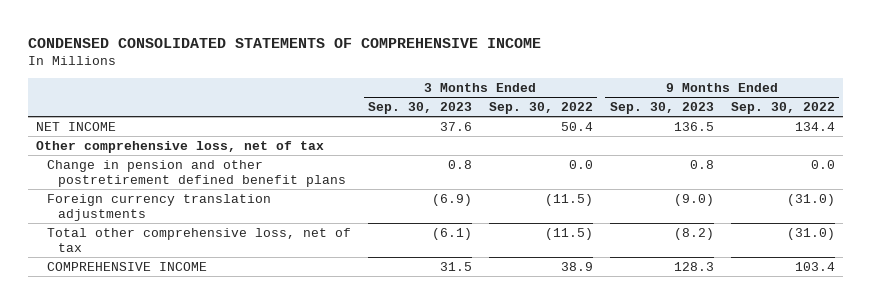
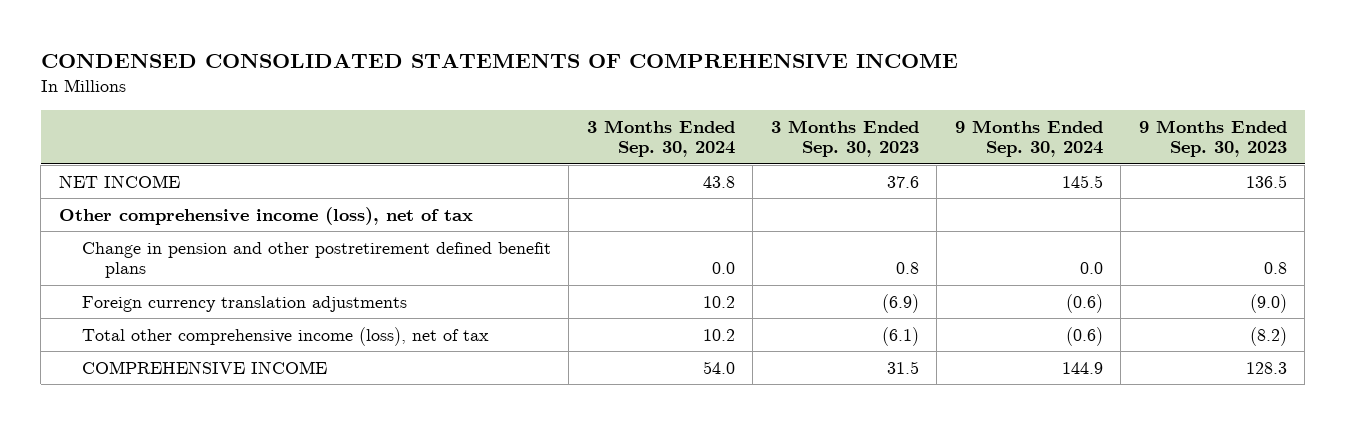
- | 3 Months Ended Sep. 30, 2023 | 3 Months Ended Sep. 30, 2022 | 9 Months Ended Sep. 30, 2023 | 9 Months Ended Sep. 30, 2022
+ | 3 Months Ended Sep. 30, 2024 | 3 Months Ended Sep. 30, 2023 | 9 Months Ended Sep. 30, 2024 | 9 Months Ended Sep. 30, 2023
- Other comprehensive loss, net of tax
+ Other comprehensive income (loss), net of tax
- Total other comprehensive loss, net of tax | (6.1) | (11.5) | (8.2) | (31.0)
+ Total other comprehensive income (loss), net of tax | 10.2 | (6.1) | (0.6) | (8.2)

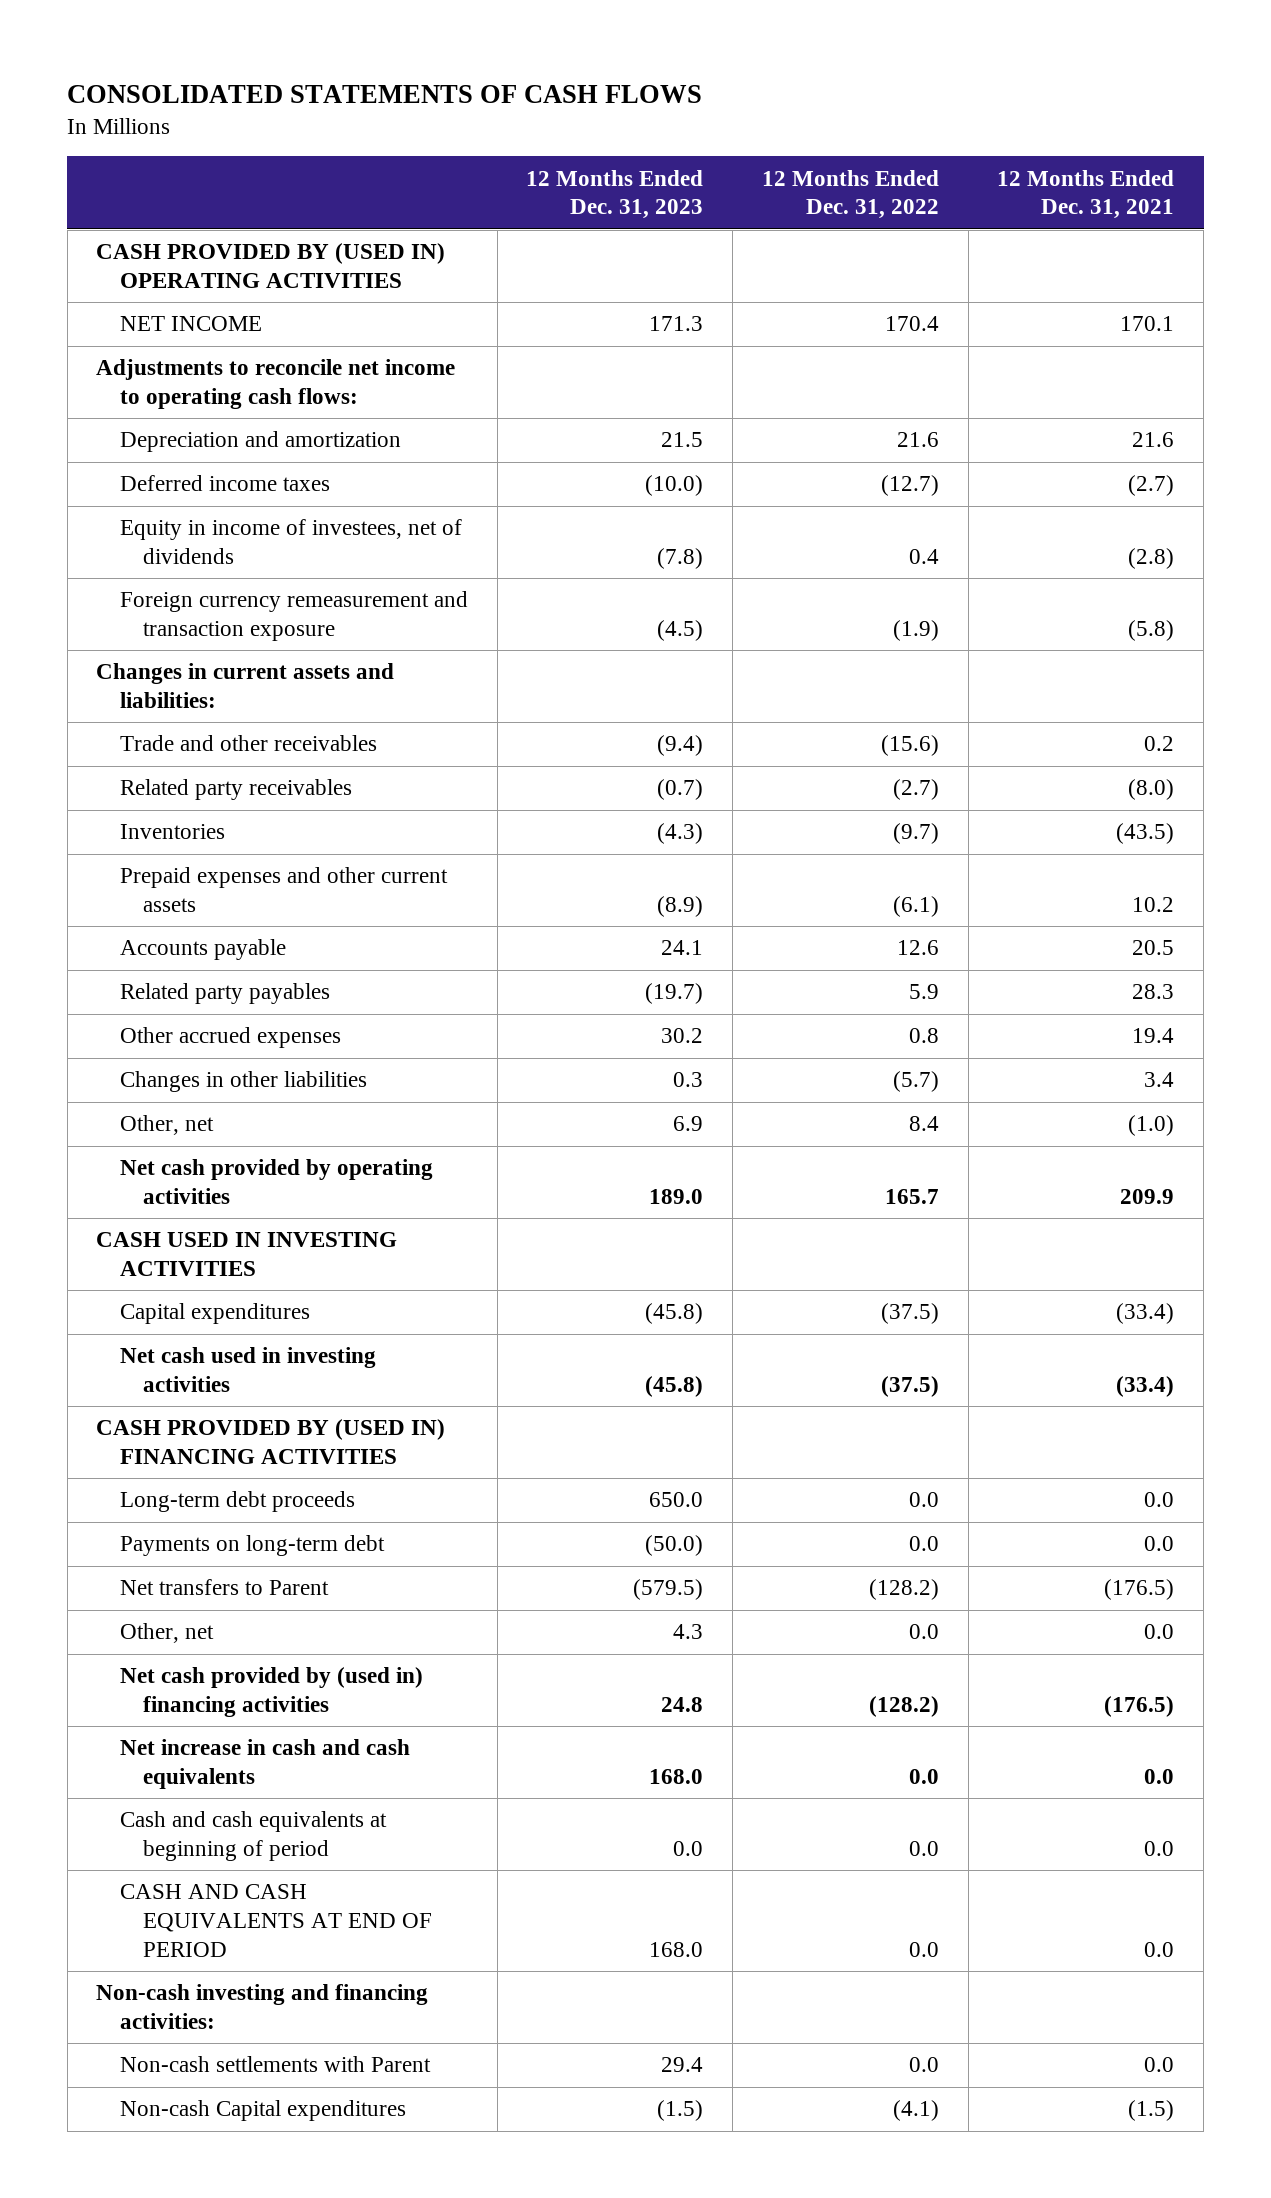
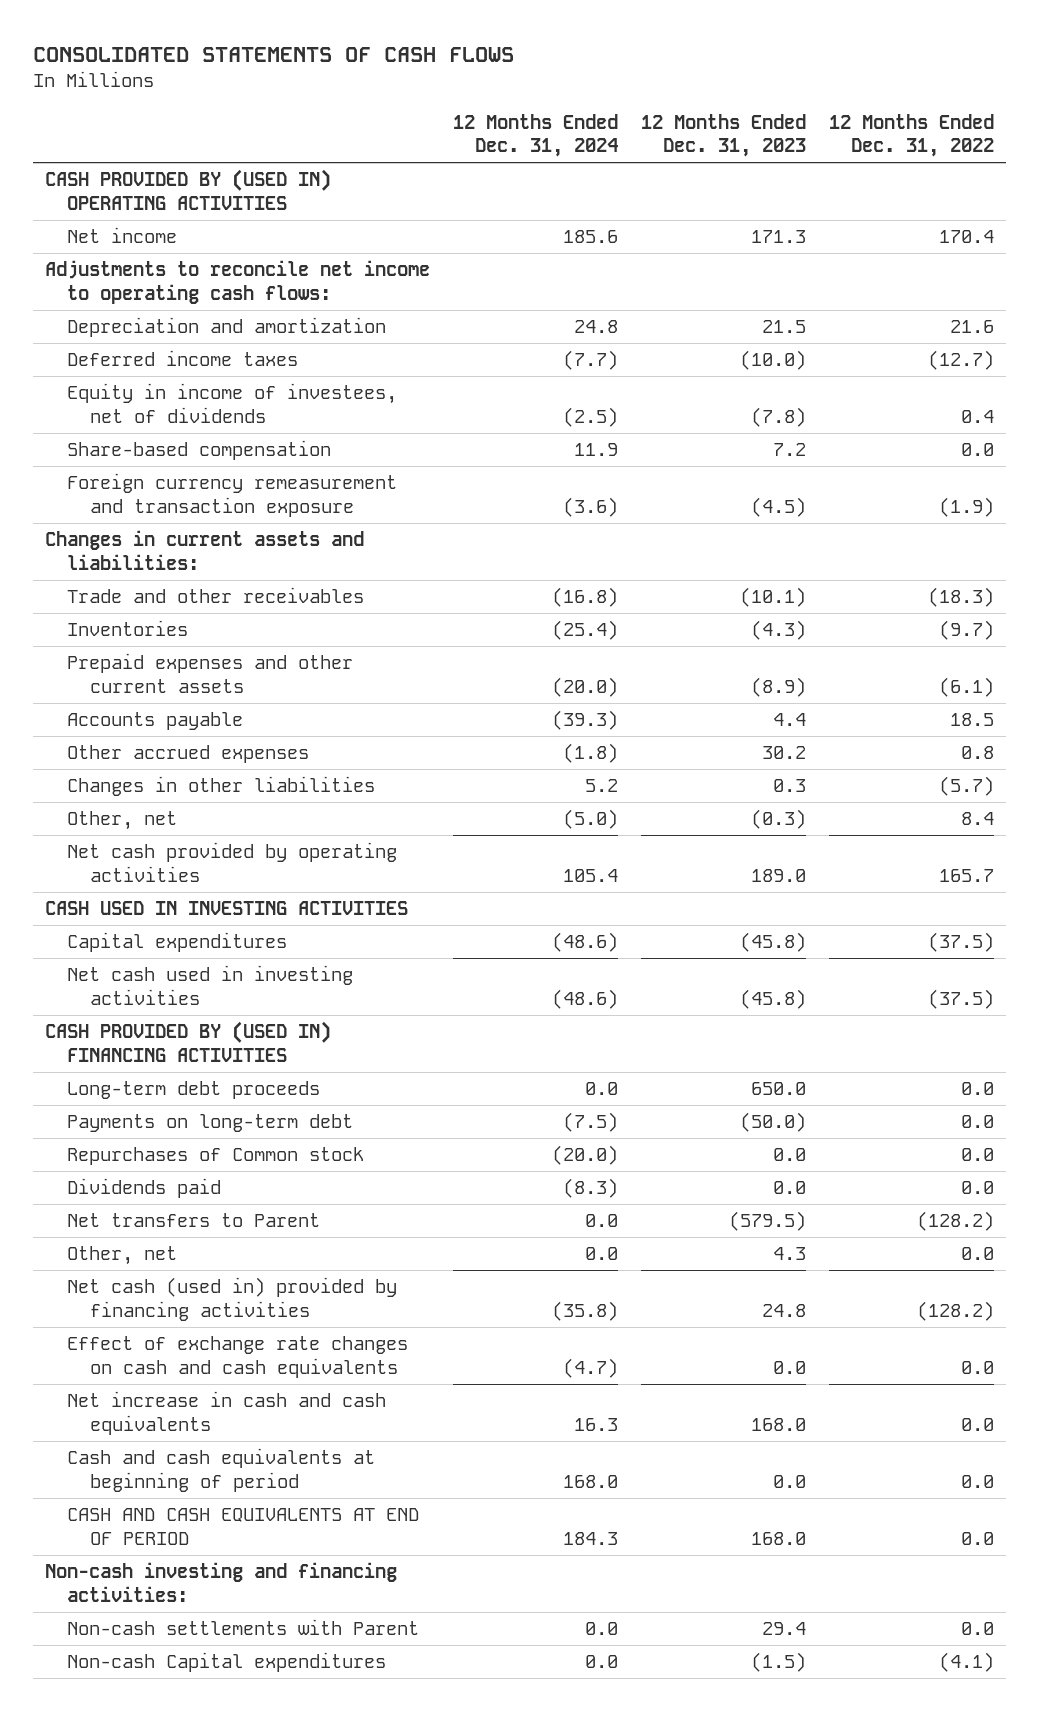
- | 12 Months Ended Dec. 31, 2023 | 12 Months Ended Dec. 31, 2022 | 12 Months Ended Dec. 31, 2021
+ | 12 Months Ended Dec. 31, 2024 | 12 Months Ended Dec. 31, 2023 | 12 Months Ended Dec. 31, 2022
- NET INCOME | 171.3 | 170.4 | 170.1
+ Net income | 185.6 | 171.3 | 170.4
+ Share-based compensation | 11.9 | 7.2 | 0.0
- Trade and other receivables | (9.4) | (15.6) | 0.2
- Related party receivables | (0.7) | (2.7) | (8.0)
+ Trade and other receivables | (16.8) | (10.1) | (18.3)
- Accounts payable | 24.1 | 12.6 | 20.5
- Related party payables | (19.7) | 5.9 | 28.3
+ Accounts payable | (39.3) | 4.4 | 18.5
- Other, net | 6.9 | 8.4 | (1.0)
+ Other, net | (5.0) | (0.3) | 8.4
+ Repurchases of Common stock | (20.0) | 0.0 | 0.0
+ Dividends paid | (8.3) | 0.0 | 0.0
- Net cash provided by (used in) financing activities | 24.8 | (128.2) | (176.5)
+ Net cash (used in) provided by financing activities | (35.8) | 24.8 | (128.2)
+ Effect of exchange rate changes on cash and cash equivalents | (4.7) | 0.0 | 0.0

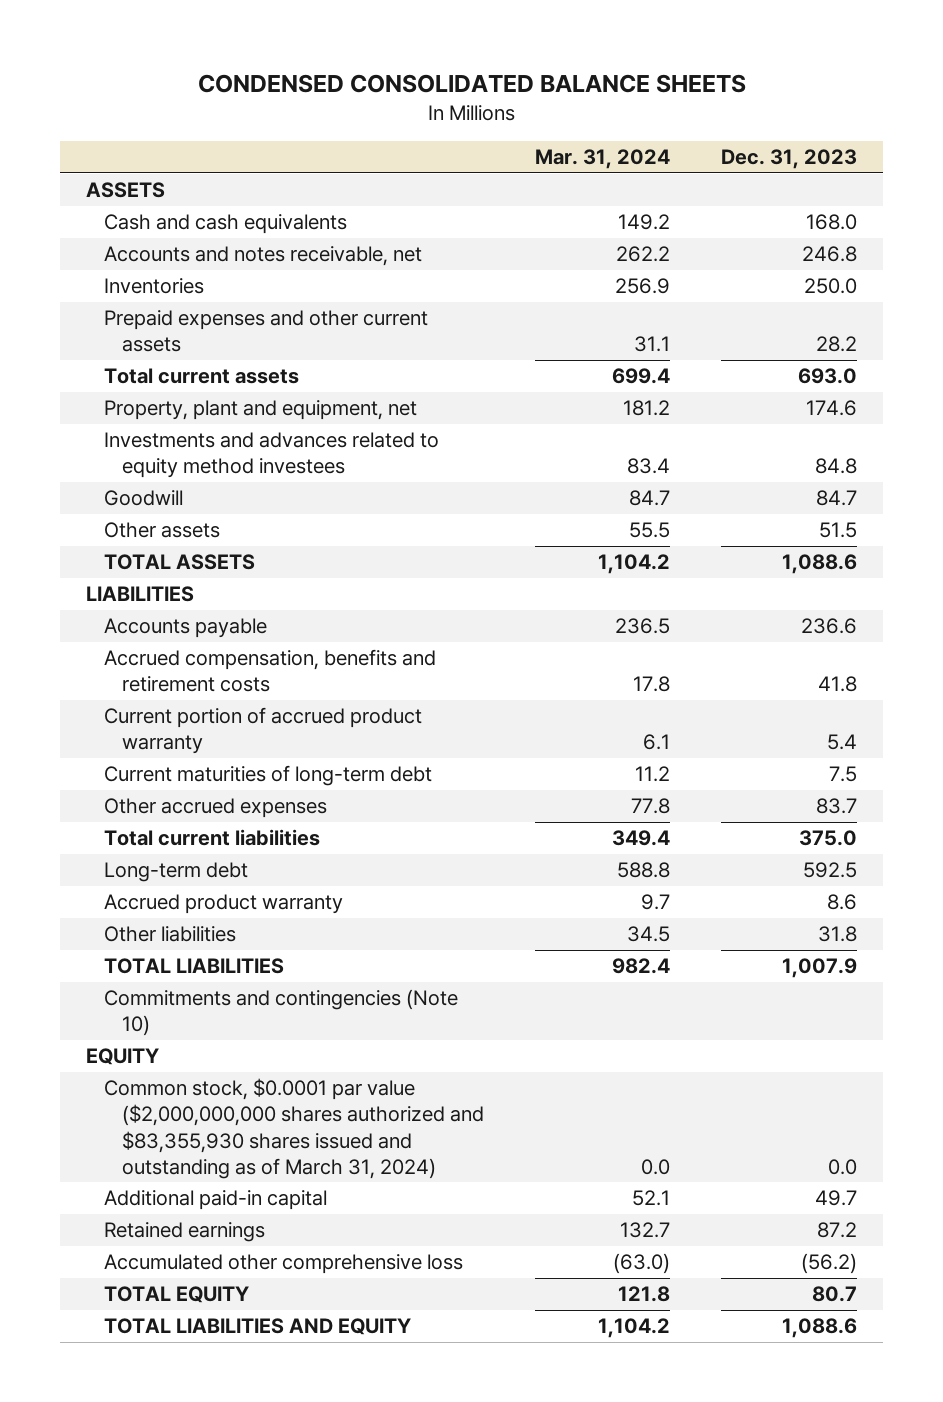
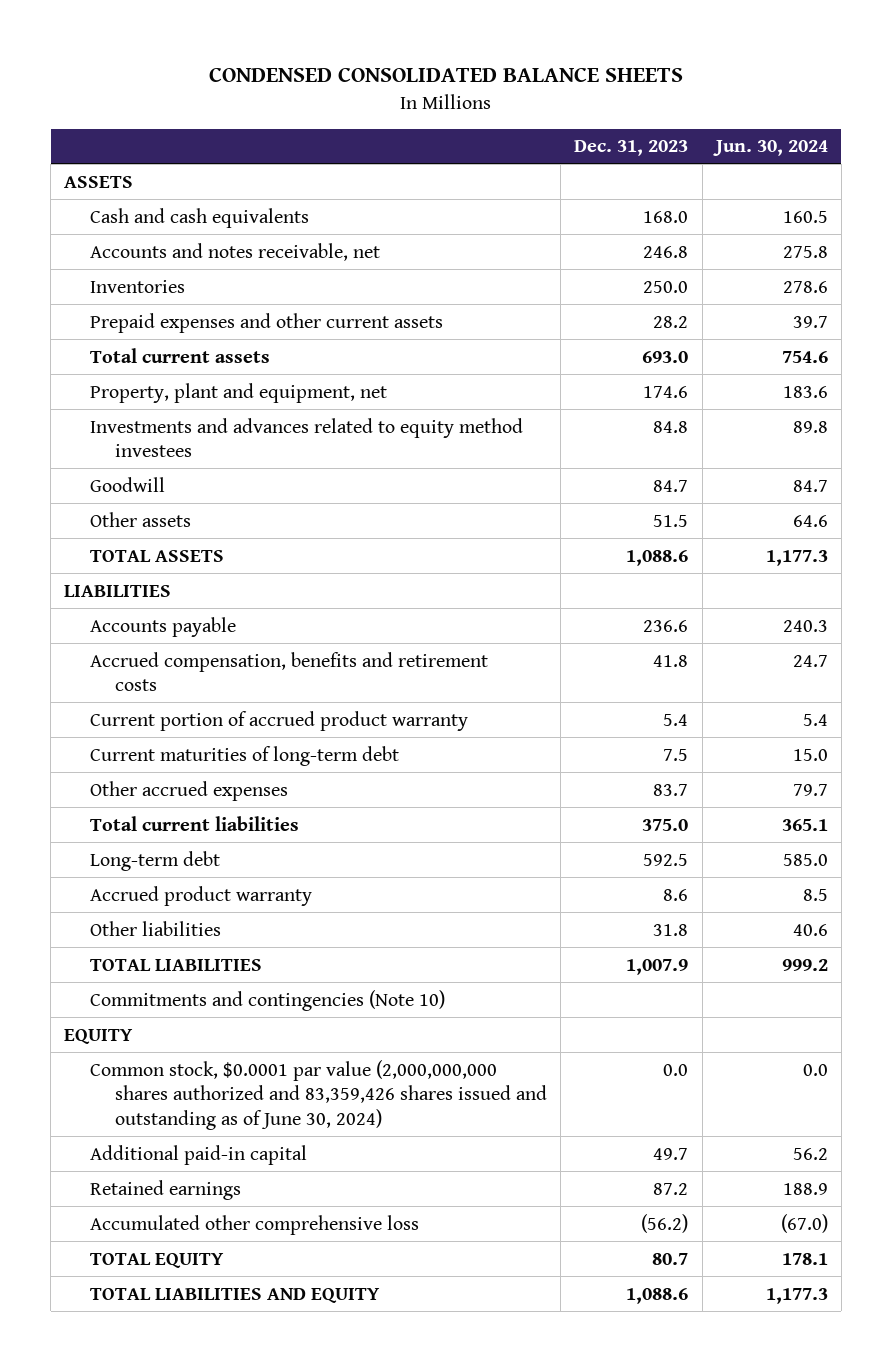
- | Mar. 31, 2024 | Dec. 31, 2023
+ | Dec. 31, 2023 | Jun. 30, 2024
- Common stock, $0.0001 par value ($2,000,000,000 shares authorized and $83,355,930 shares issued and outstanding as of March 31, 2024) | 0.0 | 0.0
+ Common stock, $0.0001 par value (2,000,000,000 shares authorized and 83,359,426 shares issued and outstanding as of June 30, 2024) | 0.0 | 0.0

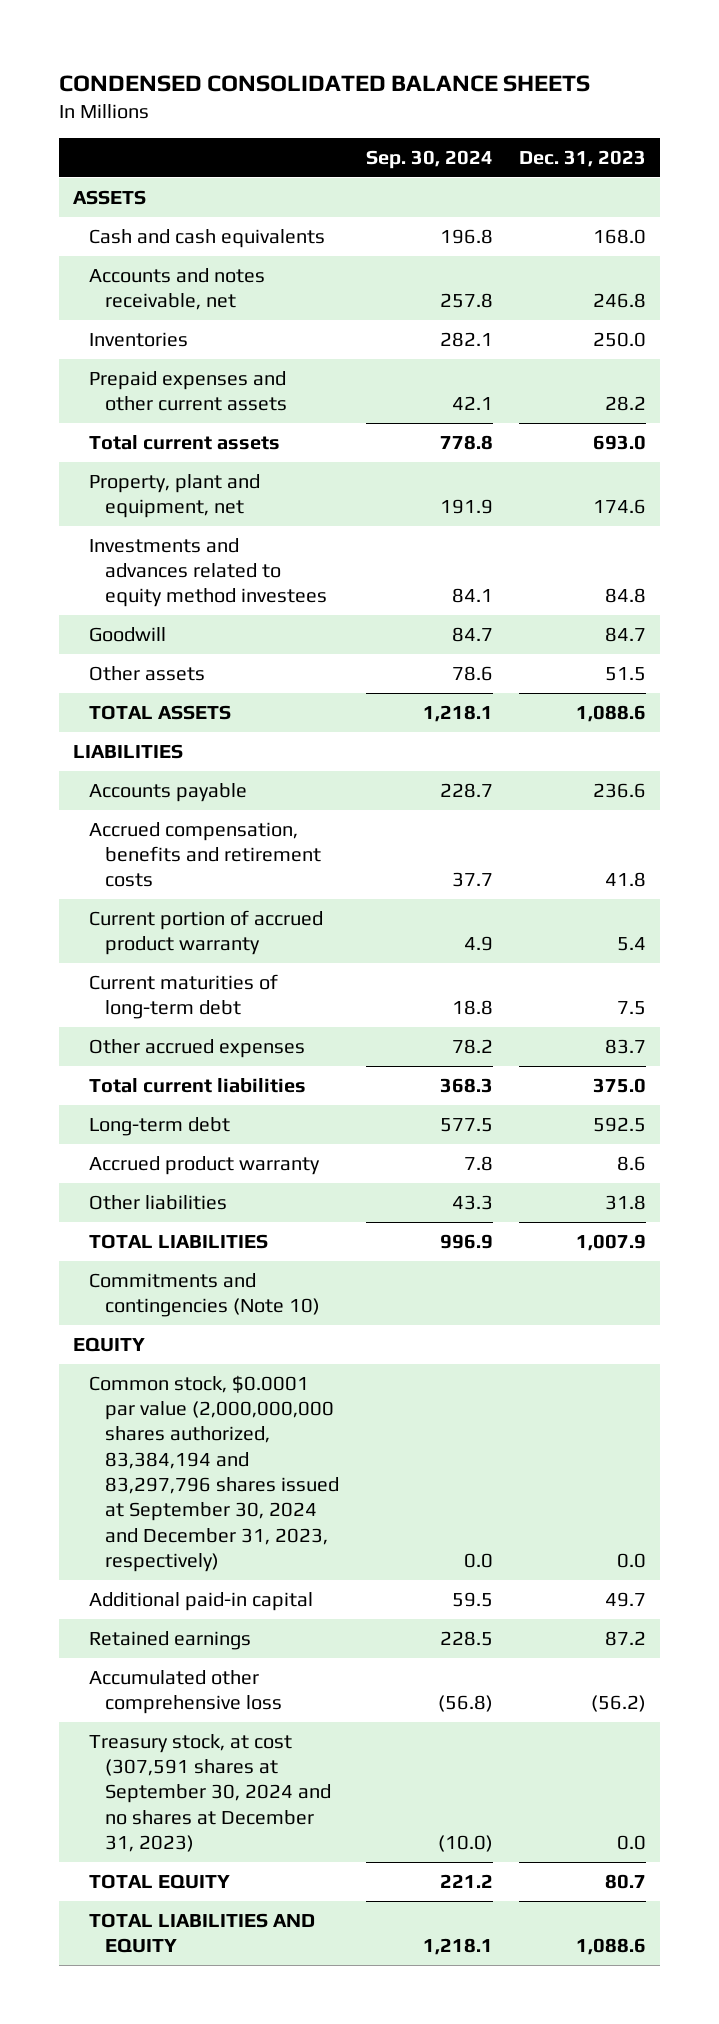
- | Dec. 31, 2023 | Jun. 30, 2024
+ | Sep. 30, 2024 | Dec. 31, 2023
- Common stock, $0.0001 par value (2,000,000,000 shares authorized and 83,359,426 shares issued and outstanding as of June 30, 2024) | 0.0 | 0.0
+ Common stock, $0.0001 par value (2,000,000,000 shares authorized, 83,384,194 and 83,297,796 shares issued at September 30, 2024 and December 31, 2023, respectively) | 0.0 | 0.0
+ Treasury stock, at cost (307,591 shares at September 30, 2024 and no shares at December 31, 2023) | (10.0) | 0.0

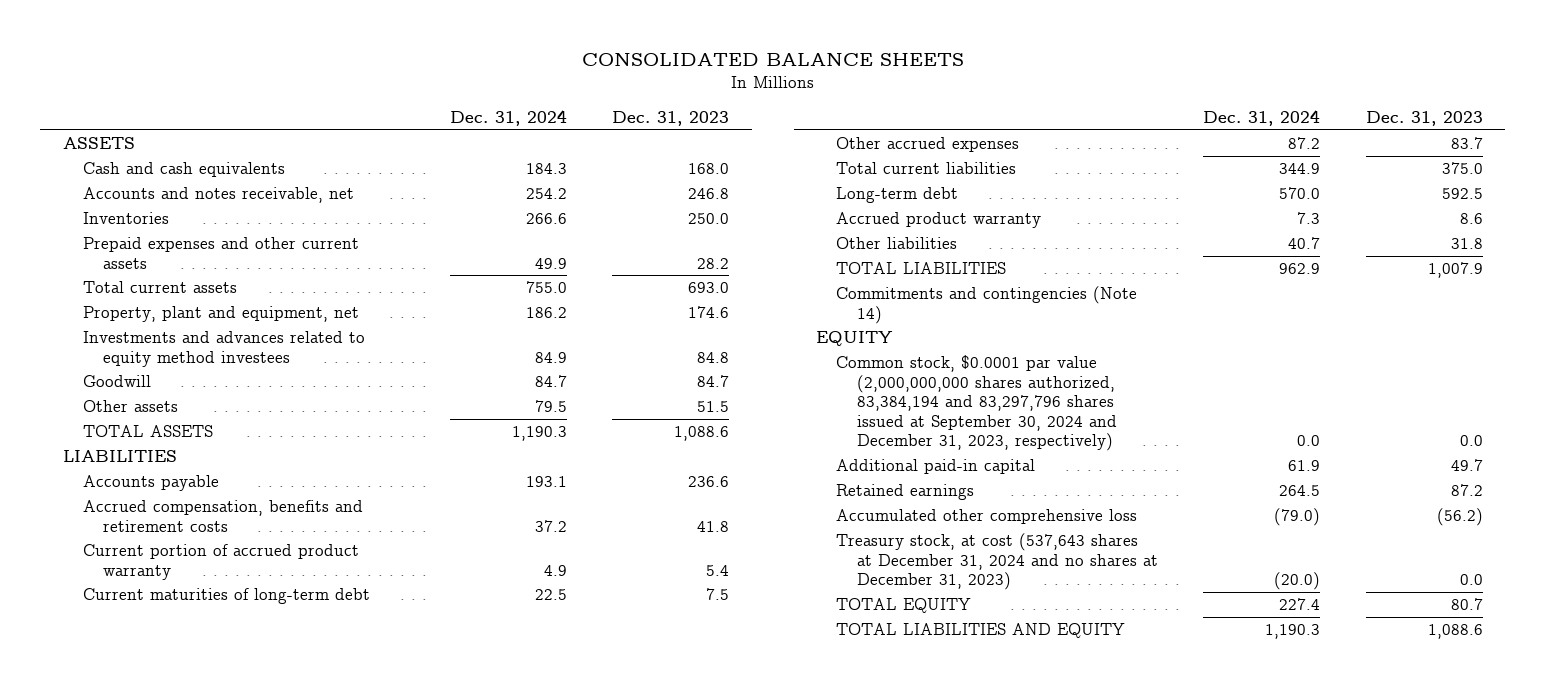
- CONDENSED CONSOLIDATED BALANCE SHEETS
+ CONSOLIDATED BALANCE SHEETS
- | Sep. 30, 2024 | Dec. 31, 2023
+ | Dec. 31, 2024 | Dec. 31, 2023
- Commitments and contingencies (Note 10)
+ Commitments and contingencies (Note 14)
- Treasury stock, at cost (307,591 shares at September 30, 2024 and no shares at December 31, 2023) | (10.0) | 0.0
+ Treasury stock, at cost (537,643 shares at December 31, 2024 and no shares at December 31, 2023) | (20.0) | 0.0

